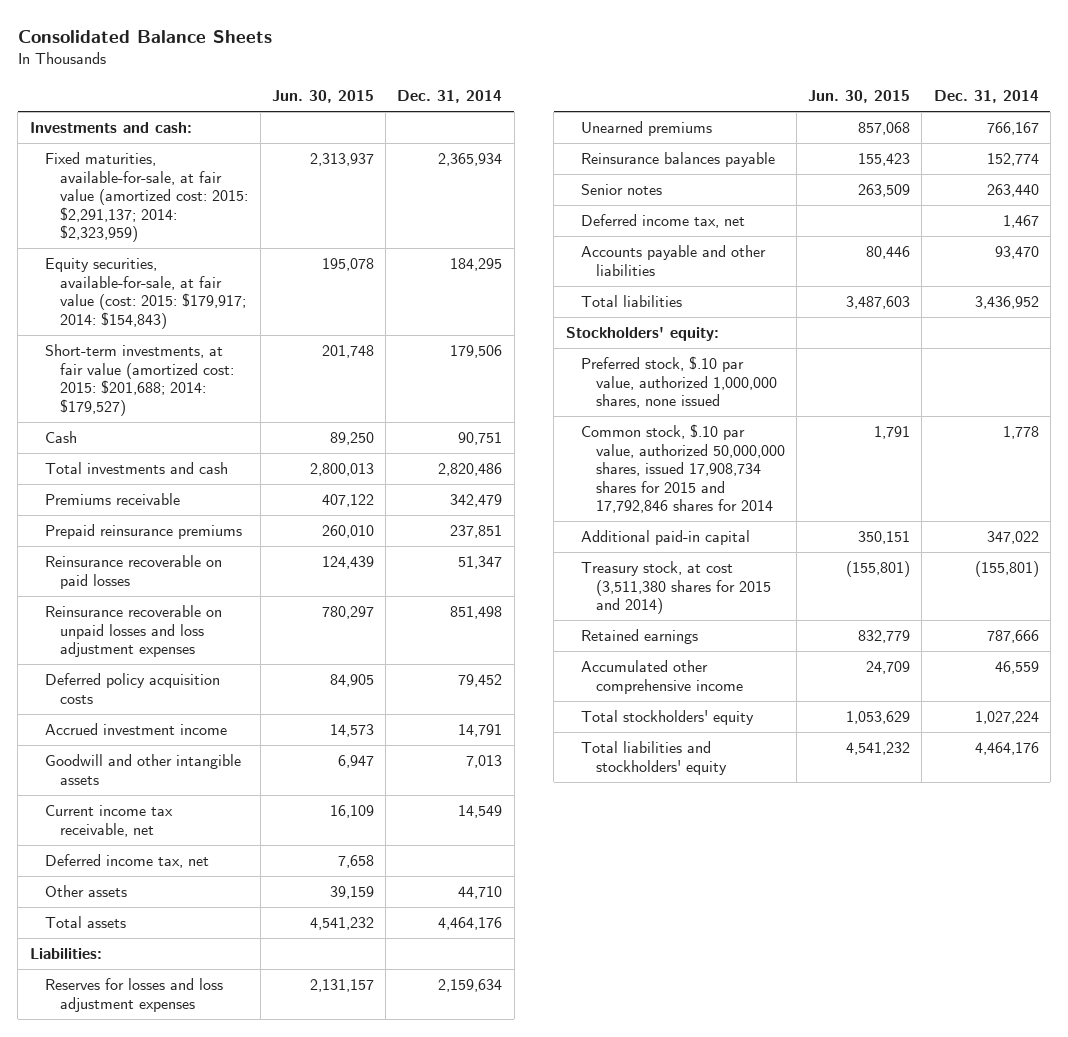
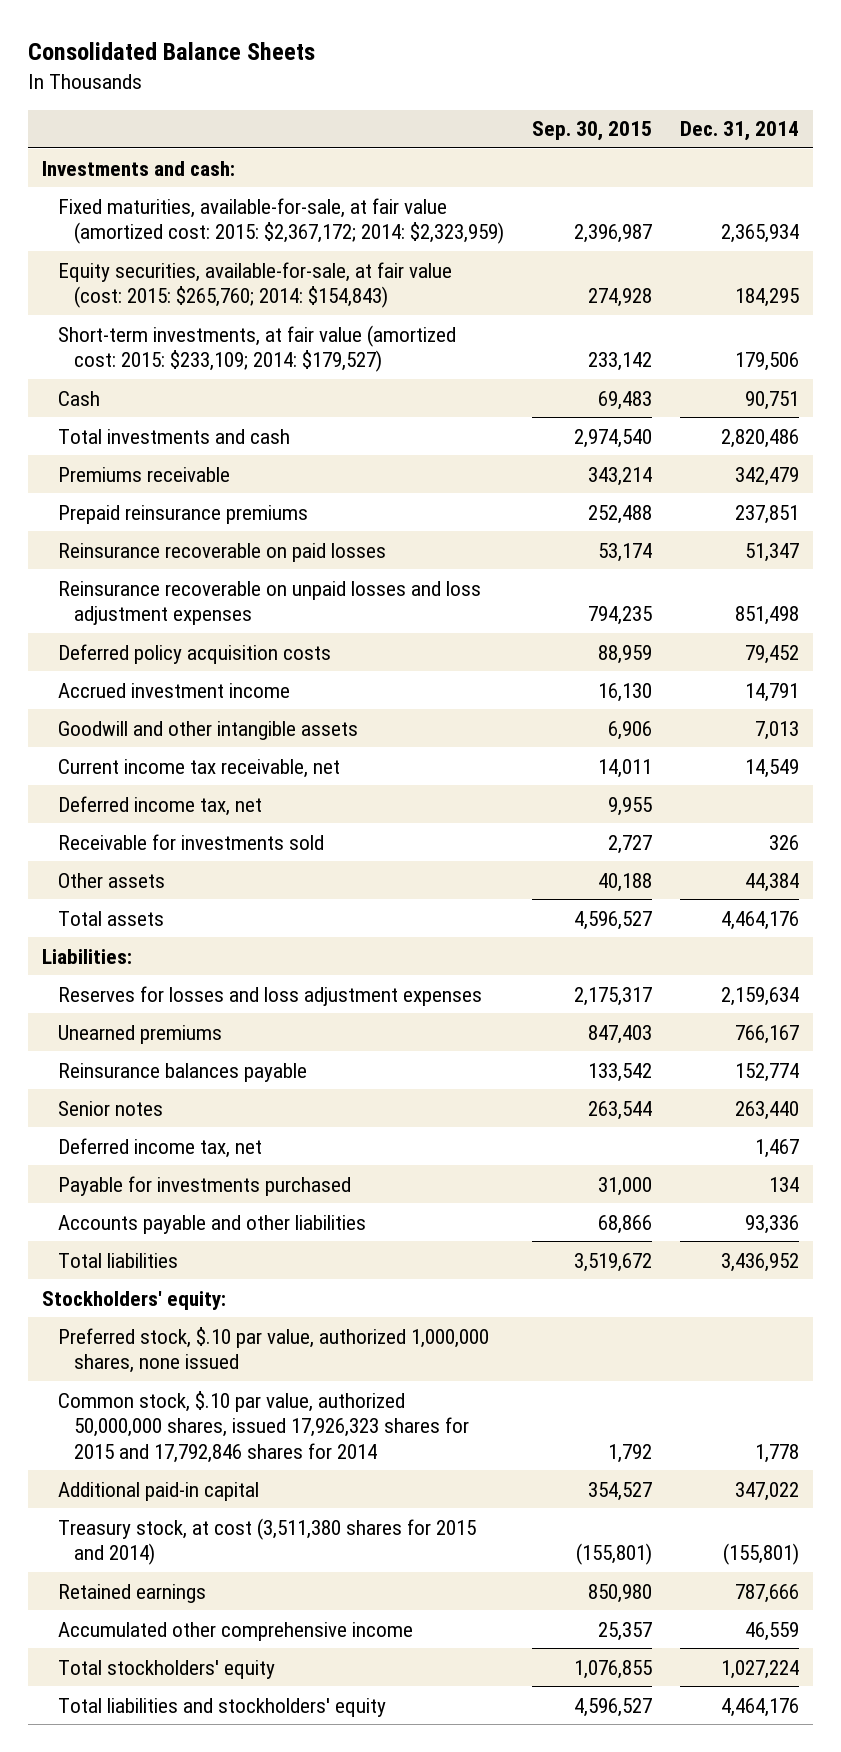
- | Jun. 30, 2015 | Dec. 31, 2014
+ | Sep. 30, 2015 | Dec. 31, 2014
- Fixed maturities, available-for-sale, at fair value (amortized cost: 2015: $2,291,137; 2014: $2,323,959) | 2,313,937 | 2,365,934
- Equity securities, available-for-sale, at fair value (cost: 2015: $179,917; 2014: $154,843) | 195,078 | 184,295
- Short-term investments, at fair value (amortized cost: 2015: $201,688; 2014: $179,527) | 201,748 | 179,506
+ Fixed maturities, available-for-sale, at fair value (amortized cost: 2015: $2,367,172; 2014: $2,323,959) | 2,396,987 | 2,365,934
+ Equity securities, available-for-sale, at fair value (cost: 2015: $265,760; 2014: $154,843) | 274,928 | 184,295
+ Short-term investments, at fair value (amortized cost: 2015: $233,109; 2014: $179,527) | 233,142 | 179,506
- Other assets | 39,159 | 44,710
+ Receivable for investments sold | 2,727 | 326
+ Other assets | 40,188 | 44,384
- Accounts payable and other liabilities | 80,446 | 93,470
+ Payable for investments purchased | 31,000 | 134
+ Accounts payable and other liabilities | 68,866 | 93,336
- Common stock, $.10 par value, authorized 50,000,000 shares, issued 17,908,734 shares for 2015 and 17,792,846 shares for 2014 | 1,791 | 1,778
+ Common stock, $.10 par value, authorized 50,000,000 shares, issued 17,926,323 shares for 2015 and 17,792,846 shares for 2014 | 1,792 | 1,778

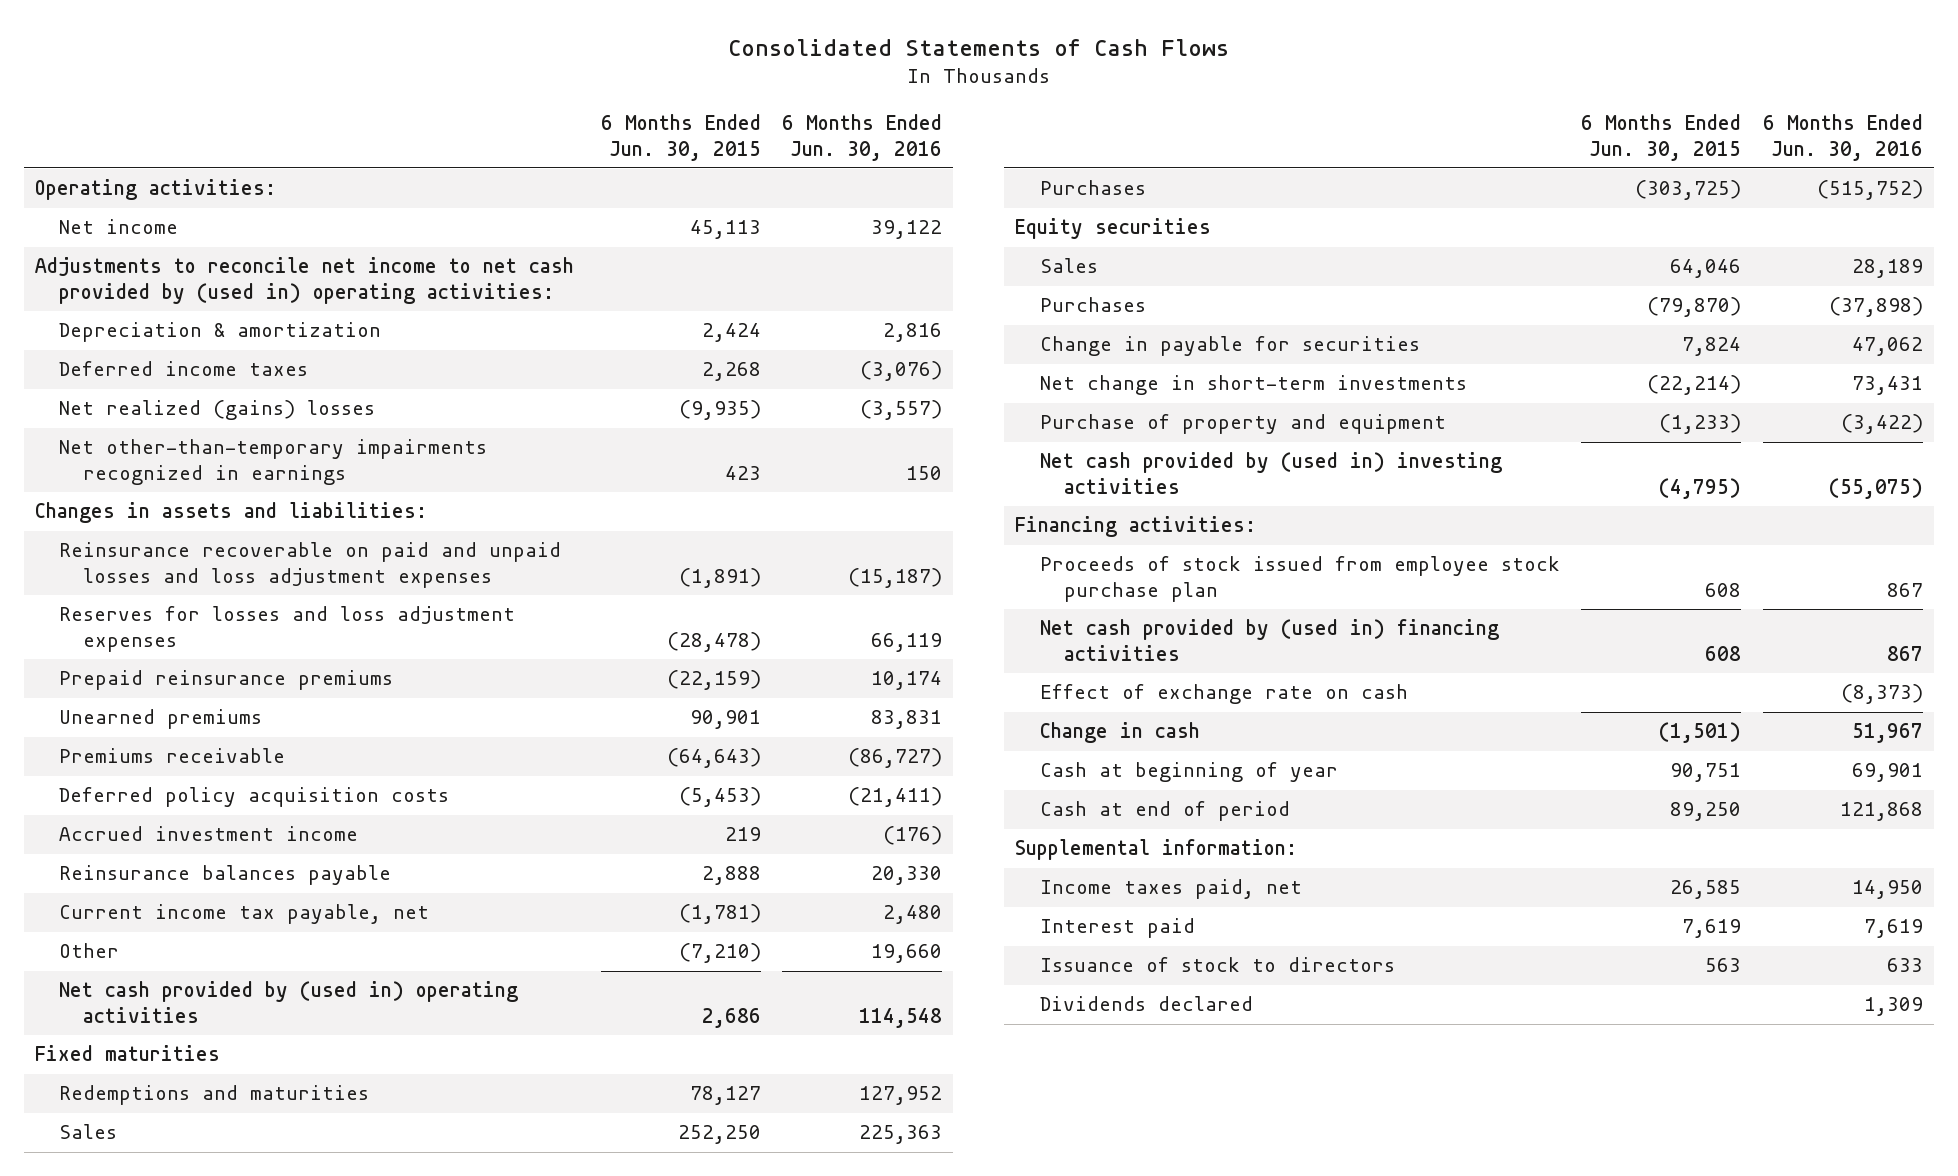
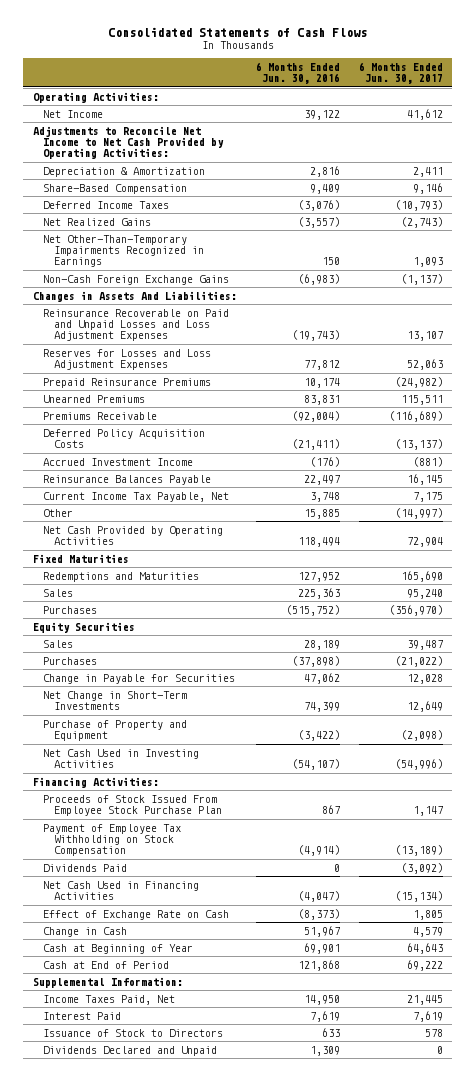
- | 6 Months Ended Jun. 30, 2015 | 6 Months Ended Jun. 30, 2016
+ | 6 Months Ended Jun. 30, 2016 | 6 Months Ended Jun. 30, 2017
- Operating activities:
- Net income | 45,113 | 39,122
- Adjustments to reconcile net income to net cash provided by (used in) operating activities:
- Depreciation & amortization | 2,424 | 2,816
- Deferred income taxes | 2,268 | (3,076)
- Net realized (gains) losses | (9,935) | (3,557)
- Net other-than-temporary impairments recognized in earnings | 423 | 150
- Changes in assets and liabilities:
- Reinsurance recoverable on paid and unpaid losses and loss adjustment expenses | (1,891) | (15,187)
- Reserves for losses and loss adjustment expenses | (28,478) | 66,119
- Prepaid reinsurance premiums | (22,159) | 10,174
- Unearned premiums | 90,901 | 83,831
- Premiums receivable | (64,643) | (86,727)
- Deferred policy acquisition costs | (5,453) | (21,411)
- Accrued investment income | 219 | (176)
- Reinsurance balances payable | 2,888 | 20,330
- Current income tax payable, net | (1,781) | 2,480
- Other | (7,210) | 19,660
- Net cash provided by (used in) operating activities | 2,686 | 114,548
- Fixed maturities
- Redemptions and maturities | 78,127 | 127,952
+ Operating Activities:
+ Net Income | 39,122 | 41,612
+ Adjustments to Reconcile Net Income to Net Cash Provided by Operating Activities:
+ Depreciation & Amortization | 2,816 | 2,411
+ Share-Based Compensation | 9,409 | 9,146
+ Deferred Income Taxes | (3,076) | (10,793)
+ Net Realized Gains | (3,557) | (2,743)
+ Net Other-Than-Temporary Impairments Recognized in Earnings | 150 | 1,093
+ Non-Cash Foreign Exchange Gains | (6,983) | (1,137)
+ Changes in Assets And Liabilities:
+ Reinsurance Recoverable on Paid and Unpaid Losses and Loss Adjustment Expenses | (19,743) | 13,107
+ Reserves for Losses and Loss Adjustment Expenses | 77,812 | 52,063
+ Prepaid Reinsurance Premiums | 10,174 | (24,982)
+ Unearned Premiums | 83,831 | 115,511
+ Premiums Receivable | (92,004) | (116,689)
+ Deferred Policy Acquisition Costs | (21,411) | (13,137)
+ Accrued Investment Income | (176) | (881)
+ Reinsurance Balances Payable | 22,497 | 16,145
+ Current Income Tax Payable, Net | 3,748 | 7,175
+ Other | 15,885 | (14,997)
+ Net Cash Provided by Operating Activities | 118,494 | 72,904
+ Fixed Maturities
+ Redemptions and Maturities | 127,952 | 165,690
- Equity securities
+ Equity Securities
- Change in payable for securities | 7,824 | 47,062
- Net change in short-term investments | (22,214) | 73,431
- Purchase of property and equipment | (1,233) | (3,422)
- Net cash provided by (used in) investing activities | (4,795) | (55,075)
- Financing activities:
- Proceeds of stock issued from employee stock purchase plan | 608 | 867
- Net cash provided by (used in) financing activities | 608 | 867
- Effect of exchange rate on cash | | (8,373)
- Change in cash | (1,501) | 51,967
- Cash at beginning of year | 90,751 | 69,901
- Cash at end of period | 89,250 | 121,868
- Supplemental information:
- Income taxes paid, net | 26,585 | 14,950
- Interest paid | 7,619 | 7,619
- Issuance of stock to directors | 563 | 633
- Dividends declared | | 1,309
+ Change in Payable for Securities | 47,062 | 12,028
+ Net Change in Short-Term Investments | 74,399 | 12,649
+ Purchase of Property and Equipment | (3,422) | (2,098)
+ Net Cash Used in Investing Activities | (54,107) | (54,996)
+ Financing Activities:
+ Proceeds of Stock Issued From Employee Stock Purchase Plan | 867 | 1,147
+ Payment of Employee Tax Withholding on Stock Compensation | (4,914) | (13,189)
+ Dividends Paid | 0 | (3,092)
+ Net Cash Used in Financing Activities | (4,047) | (15,134)
+ Effect of Exchange Rate on Cash | (8,373) | 1,805
+ Change in Cash | 51,967 | 4,579
+ Cash at Beginning of Year | 69,901 | 64,643
+ Cash at End of Period | 121,868 | 69,222
+ Supplemental Information:
+ Income Taxes Paid, Net | 14,950 | 21,445
+ Interest Paid | 7,619 | 7,619
+ Issuance of Stock to Directors | 633 | 578
+ Dividends Declared and Unpaid | 1,309 | 0

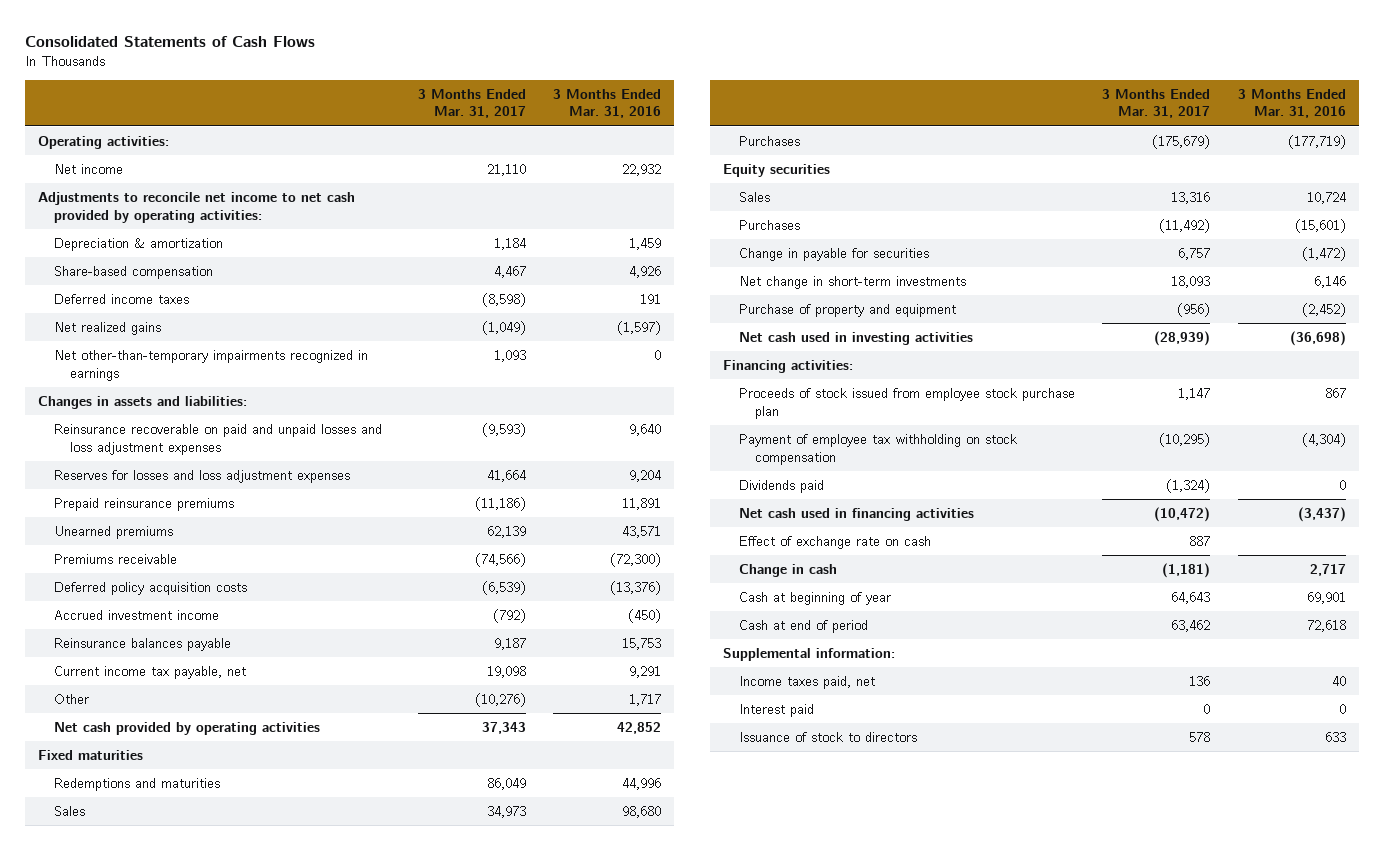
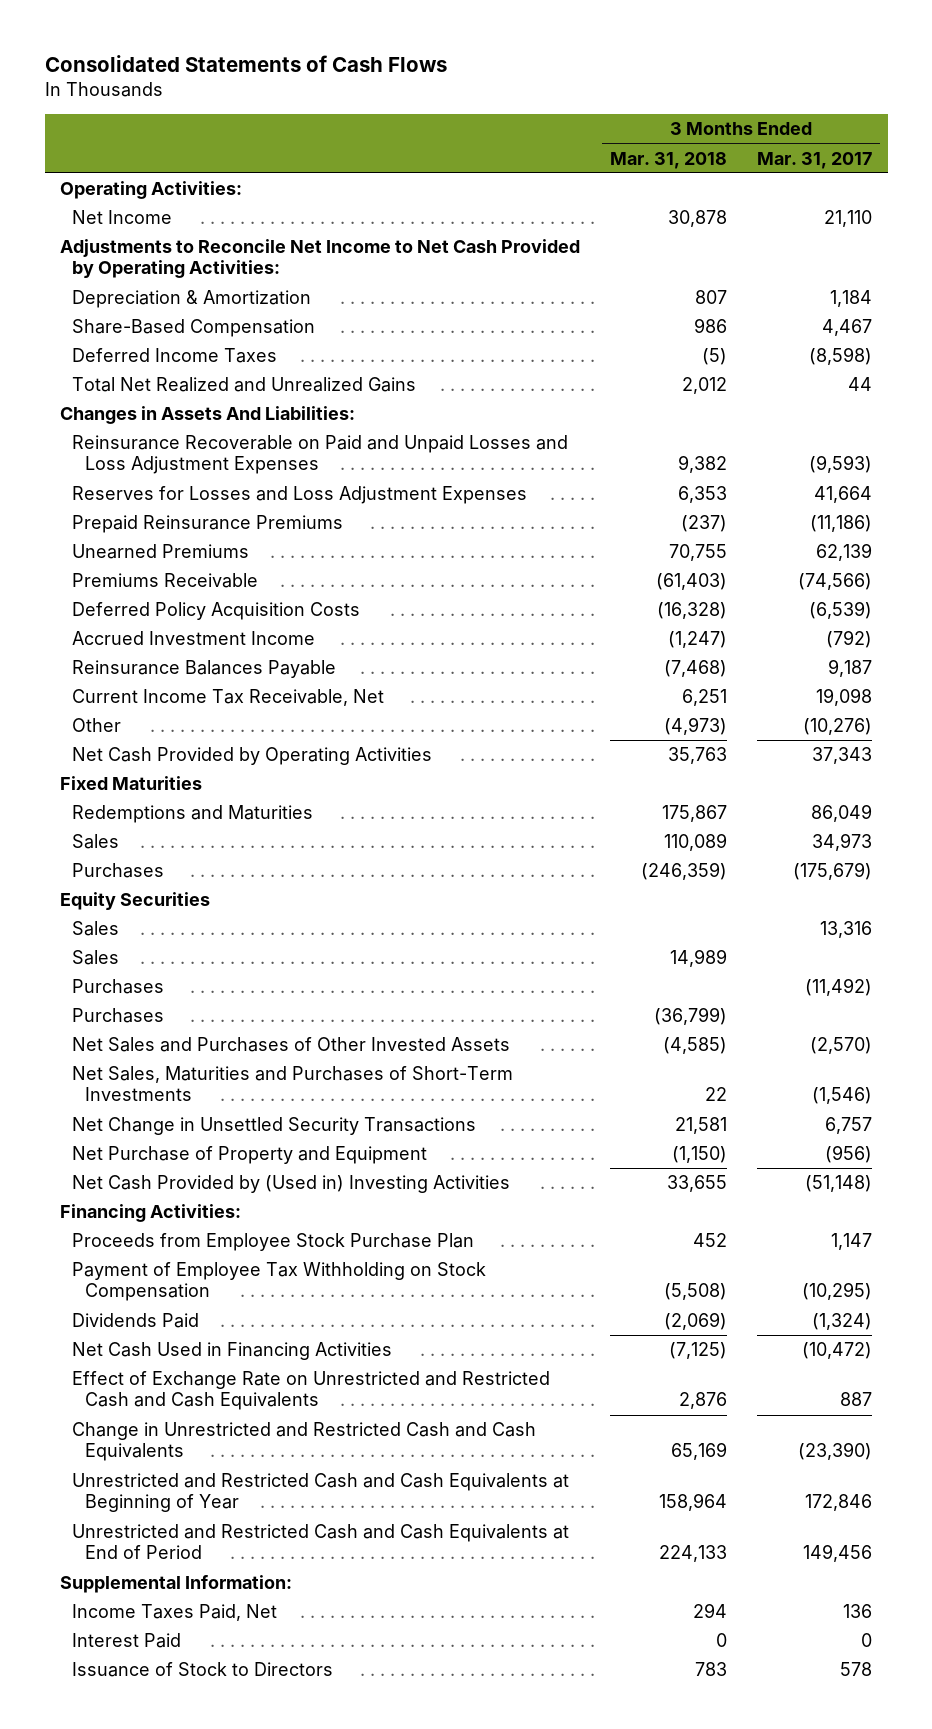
- | 3 Months Ended Mar. 31, 2017 | 3 Months Ended Mar. 31, 2016
+ | 3 Months Ended Mar. 31, 2018 | 3 Months Ended Mar. 31, 2017
- Operating activities:
- Net income | 21,110 | 22,932
- Adjustments to reconcile net income to net cash provided by operating activities:
- Depreciation & amortization | 1,184 | 1,459
- Share-based compensation | 4,467 | 4,926
- Deferred income taxes | (8,598) | 191
- Net realized gains | (1,049) | (1,597)
- Net other-than-temporary impairments recognized in earnings | 1,093 | 0
- Changes in assets and liabilities:
- Reinsurance recoverable on paid and unpaid losses and loss adjustment expenses | (9,593) | 9,640
- Reserves for losses and loss adjustment expenses | 41,664 | 9,204
- Prepaid reinsurance premiums | (11,186) | 11,891
- Unearned premiums | 62,139 | 43,571
- Premiums receivable | (74,566) | (72,300)
- Deferred policy acquisition costs | (6,539) | (13,376)
- Accrued investment income | (792) | (450)
- Reinsurance balances payable | 9,187 | 15,753
- Current income tax payable, net | 19,098 | 9,291
+ Operating Activities:
+ Net Income | 30,878 | 21,110
+ Adjustments to Reconcile Net Income to Net Cash Provided by Operating Activities:
+ Depreciation & Amortization | 807 | 1,184
+ Share-Based Compensation | 986 | 4,467
+ Deferred Income Taxes | (5) | (8,598)
+ Total Net Realized and Unrealized Gains | 2,012 | 44
+ Changes in Assets And Liabilities:
+ Reinsurance Recoverable on Paid and Unpaid Losses and Loss Adjustment Expenses | 9,382 | (9,593)
+ Reserves for Losses and Loss Adjustment Expenses | 6,353 | 41,664
+ Prepaid Reinsurance Premiums | (237) | (11,186)
+ Unearned Premiums | 70,755 | 62,139
+ Premiums Receivable | (61,403) | (74,566)
+ Deferred Policy Acquisition Costs | (16,328) | (6,539)
+ Accrued Investment Income | (1,247) | (792)
+ Reinsurance Balances Payable | (7,468) | 9,187
+ Current Income Tax Receivable, Net | 6,251 | 19,098
- Net cash provided by operating activities | 37,343 | 42,852
- Fixed maturities
- Redemptions and maturities | 86,049 | 44,996
+ Net Cash Provided by Operating Activities | 35,763 | 37,343
+ Fixed Maturities
+ Redemptions and Maturities | 175,867 | 86,049
- Equity securities
+ Equity Securities
+ Sales | 14,989 |
- Change in payable for securities | 6,757 | (1,472)
- Net change in short-term investments | 18,093 | 6,146
- Purchase of property and equipment | (956) | (2,452)
- Net cash used in investing activities | (28,939) | (36,698)
- Financing activities:
- Proceeds of stock issued from employee stock purchase plan | 1,147 | 867
- Payment of employee tax withholding on stock compensation | (10,295) | (4,304)
- Dividends paid | (1,324) | 0
- Net cash used in financing activities | (10,472) | (3,437)
- Effect of exchange rate on cash | 887 |
- Change in cash | (1,181) | 2,717
- Cash at beginning of year | 64,643 | 69,901
- Cash at end of period | 63,462 | 72,618
- Supplemental information:
- Income taxes paid, net | 136 | 40
- Interest paid | 0 | 0
- Issuance of stock to directors | 578 | 633
+ Purchases | (36,799) |
+ Net Sales and Purchases of Other Invested Assets | (4,585) | (2,570)
+ Net Sales, Maturities and Purchases of Short-Term Investments | 22 | (1,546)
+ Net Change in Unsettled Security Transactions | 21,581 | 6,757
+ Net Purchase of Property and Equipment | (1,150) | (956)
+ Net Cash Provided by (Used in) Investing Activities | 33,655 | (51,148)
+ Financing Activities:
+ Proceeds from Employee Stock Purchase Plan | 452 | 1,147
+ Payment of Employee Tax Withholding on Stock Compensation | (5,508) | (10,295)
+ Dividends Paid | (2,069) | (1,324)
+ Net Cash Used in Financing Activities | (7,125) | (10,472)
+ Effect of Exchange Rate on Unrestricted and Restricted Cash and Cash Equivalents | 2,876 | 887
+ Change in Unrestricted and Restricted Cash and Cash Equivalents | 65,169 | (23,390)
+ Unrestricted and Restricted Cash and Cash Equivalents at Beginning of Year | 158,964 | 172,846
+ Unrestricted and Restricted Cash and Cash Equivalents at End of Period | 224,133 | 149,456
+ Supplemental Information:
+ Income Taxes Paid, Net | 294 | 136
+ Interest Paid | 0 | 0
+ Issuance of Stock to Directors | 783 | 578

